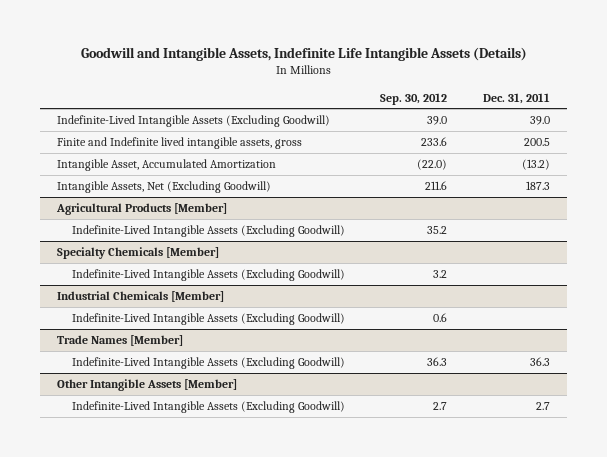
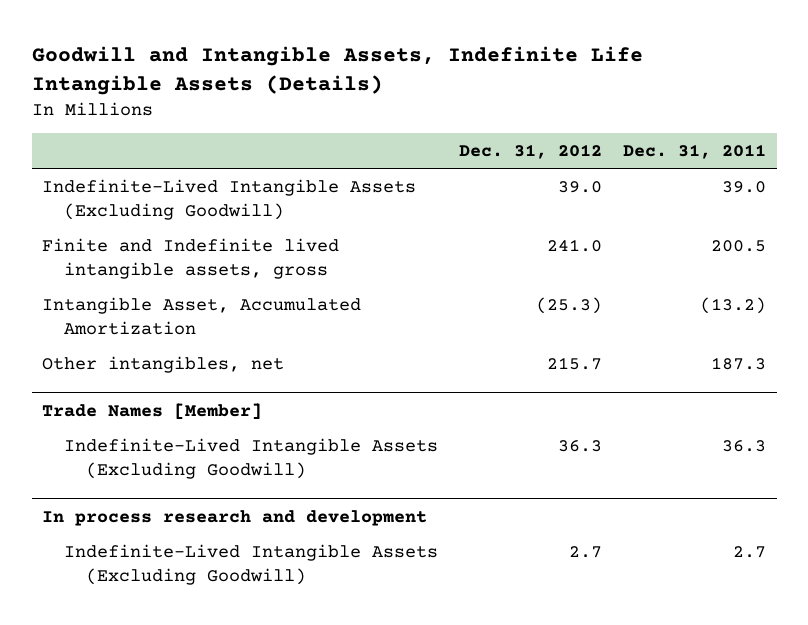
- | Sep. 30, 2012 | Dec. 31, 2011
+ | Dec. 31, 2012 | Dec. 31, 2011
- Intangible Assets, Net (Excluding Goodwill) | 211.6 | 187.3
- Agricultural Products [Member]
- Indefinite-Lived Intangible Assets (Excluding Goodwill) | 35.2 |
- Specialty Chemicals [Member]
- Indefinite-Lived Intangible Assets (Excluding Goodwill) | 3.2 |
- Industrial Chemicals [Member]
- Indefinite-Lived Intangible Assets (Excluding Goodwill) | 0.6 |
+ Other intangibles, net | 215.7 | 187.3
- Other Intangible Assets [Member]
+ In process research and development

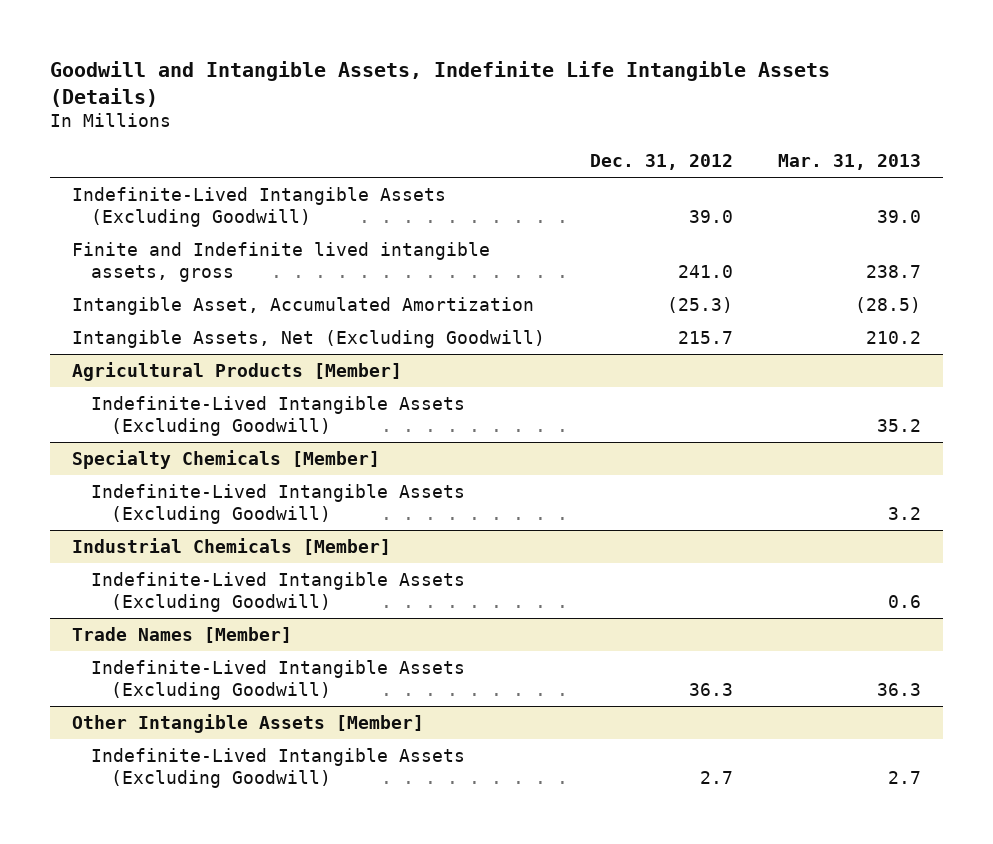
- | Dec. 31, 2012 | Dec. 31, 2011
+ | Dec. 31, 2012 | Mar. 31, 2013
- Other intangibles, net | 215.7 | 187.3
+ Intangible Assets, Net (Excluding Goodwill) | 215.7 | 210.2
+ Agricultural Products [Member]
+ Indefinite-Lived Intangible Assets (Excluding Goodwill) | | 35.2
+ Specialty Chemicals [Member]
+ Indefinite-Lived Intangible Assets (Excluding Goodwill) | | 3.2
+ Industrial Chemicals [Member]
+ Indefinite-Lived Intangible Assets (Excluding Goodwill) | | 0.6
- In process research and development
+ Other Intangible Assets [Member]

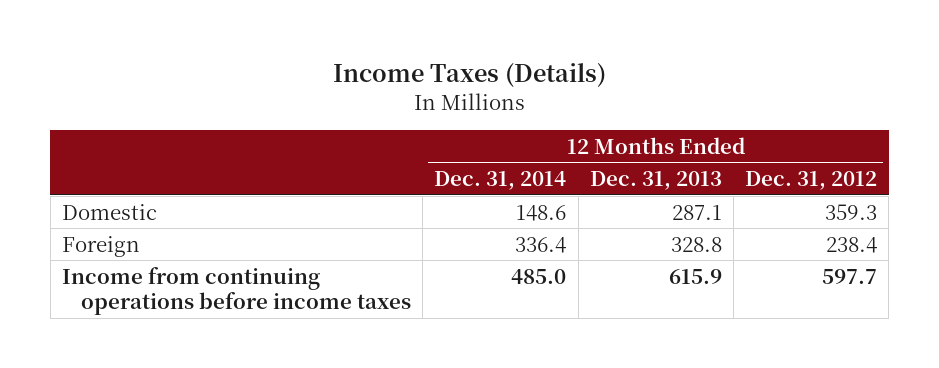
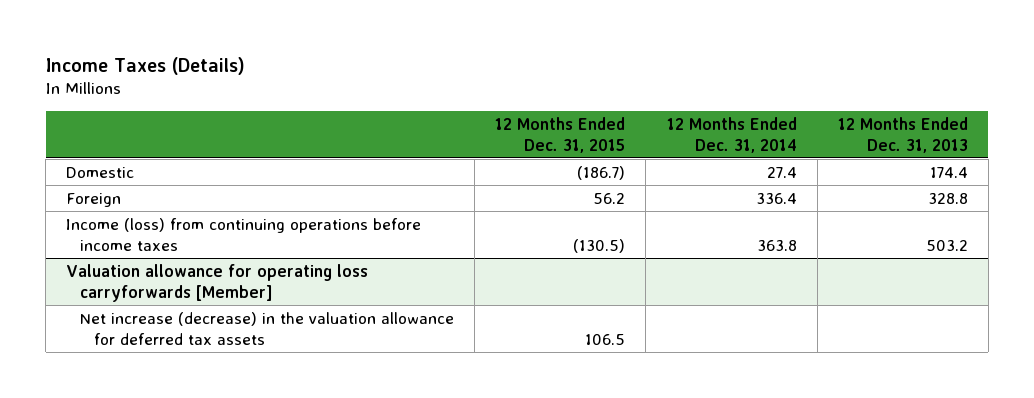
- | 12 Months Ended Dec. 31, 2014 | 12 Months Ended Dec. 31, 2013 | 12 Months Ended Dec. 31, 2012
+ | 12 Months Ended Dec. 31, 2015 | 12 Months Ended Dec. 31, 2014 | 12 Months Ended Dec. 31, 2013
- Domestic | 148.6 | 287.1 | 359.3
+ Domestic | (186.7) | 27.4 | 174.4
- Income from continuing operations before income taxes | 485.0 | 615.9 | 597.7
+ Income (loss) from continuing operations before income taxes | (130.5) | 363.8 | 503.2
+ Valuation allowance for operating loss carryforwards [Member]
+ Net increase (decrease) in the valuation allowance for deferred tax assets | 106.5 | |

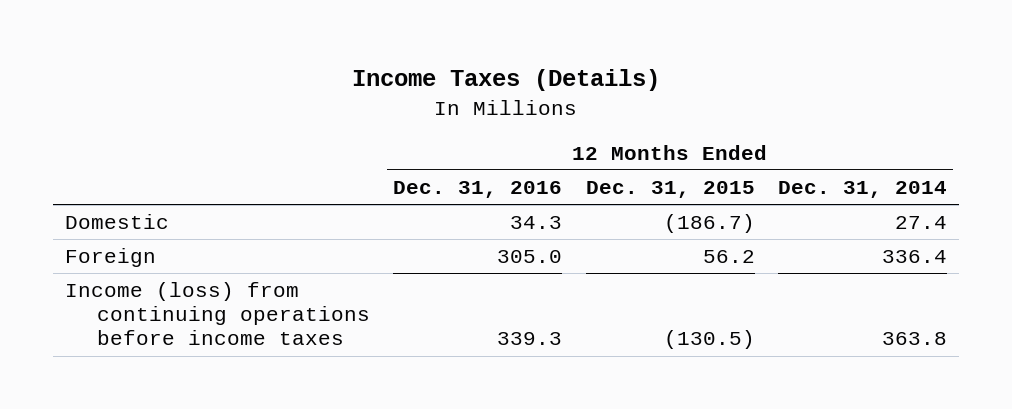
- | 12 Months Ended Dec. 31, 2015 | 12 Months Ended Dec. 31, 2014 | 12 Months Ended Dec. 31, 2013
+ | 12 Months Ended Dec. 31, 2016 | 12 Months Ended Dec. 31, 2015 | 12 Months Ended Dec. 31, 2014
- Valuation allowance for operating loss carryforwards [Member]
- Net increase (decrease) in the valuation allowance for deferred tax assets | 106.5 | |

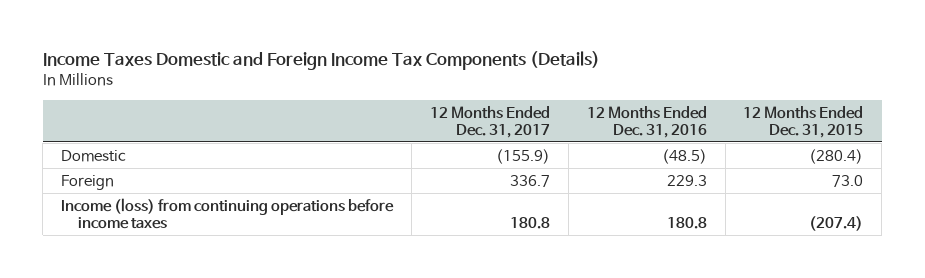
- Income Taxes (Details)
+ Income Taxes Domestic and Foreign Income Tax Components (Details)
- | 12 Months Ended Dec. 31, 2016 | 12 Months Ended Dec. 31, 2015 | 12 Months Ended Dec. 31, 2014
+ | 12 Months Ended Dec. 31, 2017 | 12 Months Ended Dec. 31, 2016 | 12 Months Ended Dec. 31, 2015
- Domestic | 34.3 | (186.7) | 27.4
- Foreign | 305.0 | 56.2 | 336.4
- Income (loss) from continuing operations before income taxes | 339.3 | (130.5) | 363.8
+ Domestic | (155.9) | (48.5) | (280.4)
+ Foreign | 336.7 | 229.3 | 73.0
+ Income (loss) from continuing operations before income taxes | 180.8 | 180.8 | (207.4)

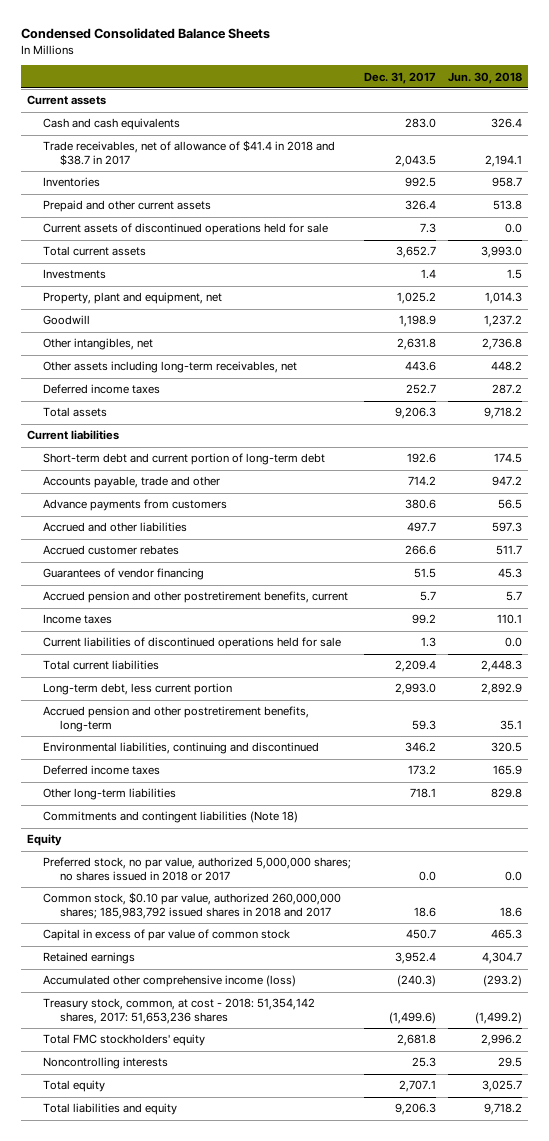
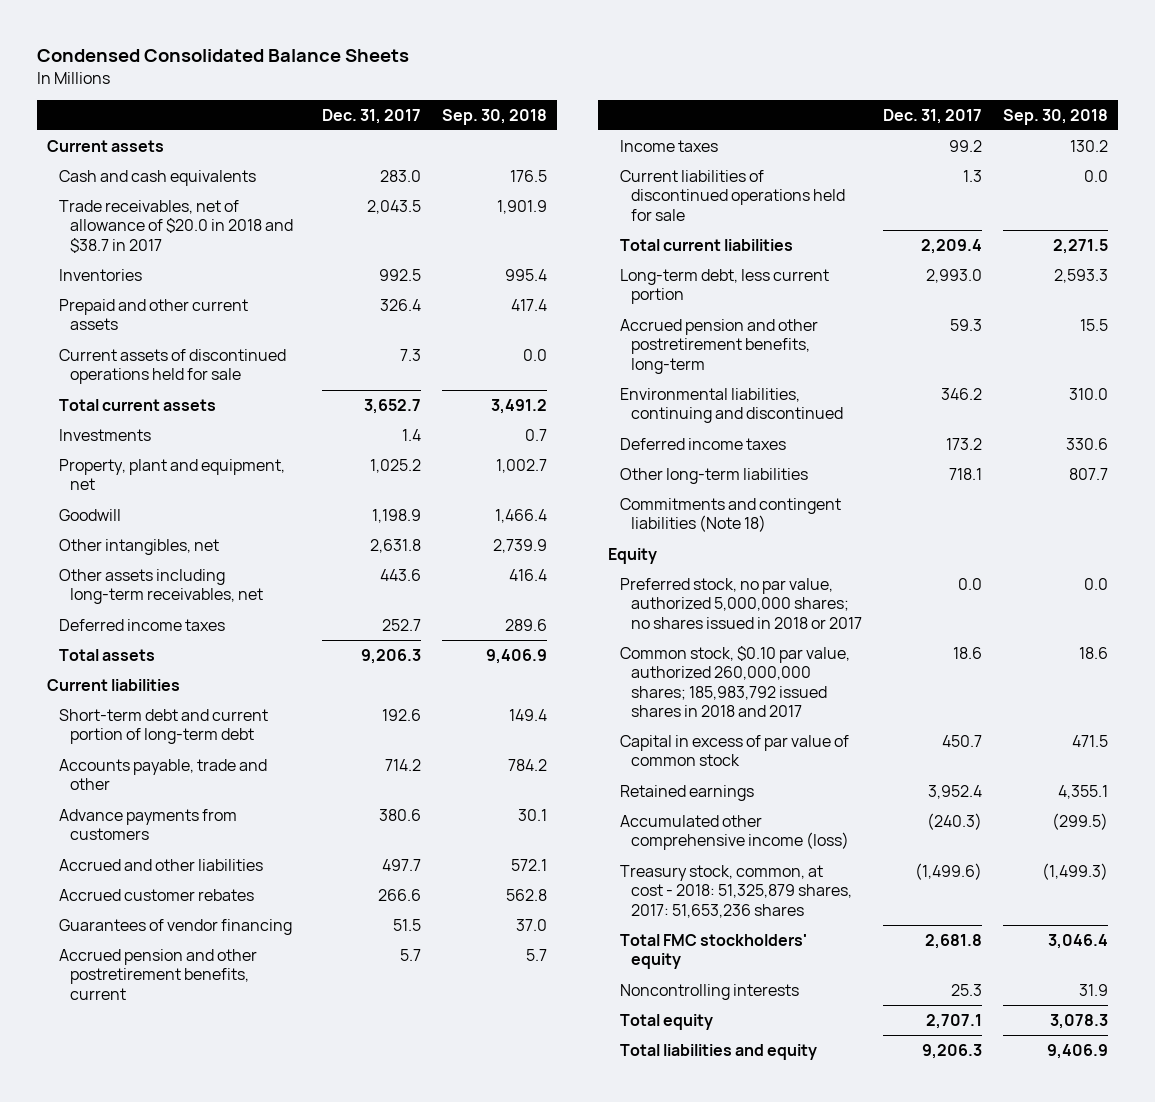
- | Dec. 31, 2017 | Jun. 30, 2018
+ | Dec. 31, 2017 | Sep. 30, 2018
- Trade receivables, net of allowance of $41.4 in 2018 and $38.7 in 2017 | 2,043.5 | 2,194.1
+ Trade receivables, net of allowance of $20.0 in 2018 and $38.7 in 2017 | 2,043.5 | 1,901.9
- Treasury stock, common, at cost - 2018: 51,354,142 shares, 2017: 51,653,236 shares | (1,499.6) | (1,499.2)
+ Treasury stock, common, at cost - 2018: 51,325,879 shares, 2017: 51,653,236 shares | (1,499.6) | (1,499.3)

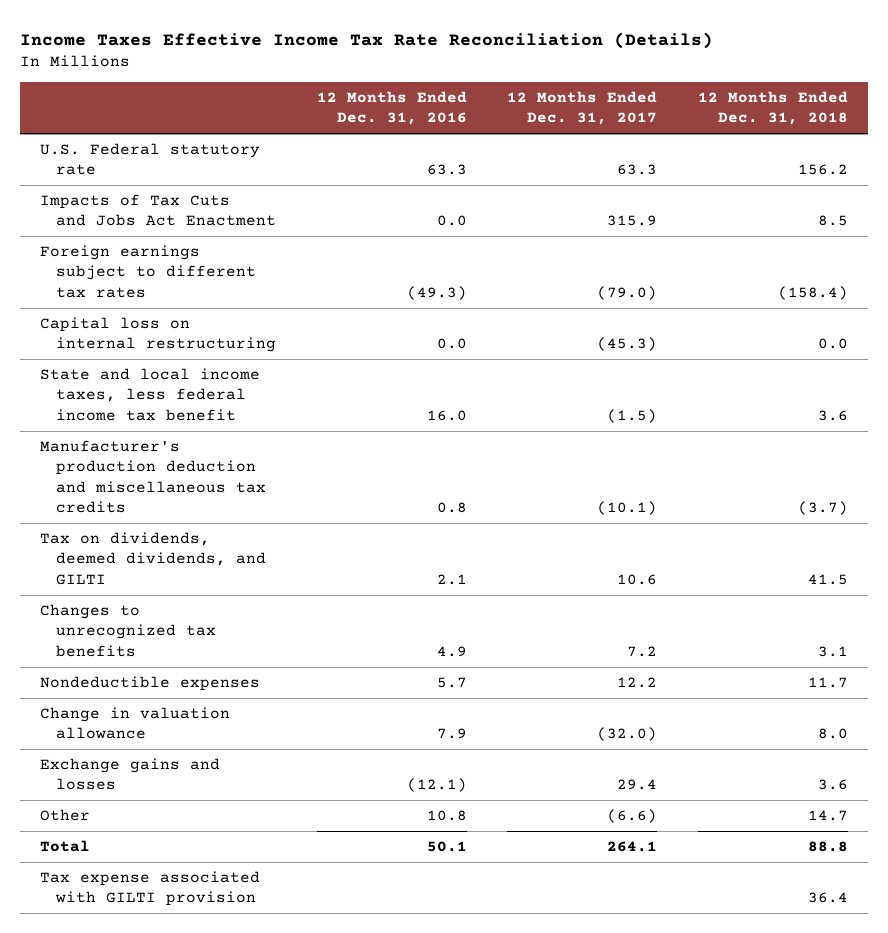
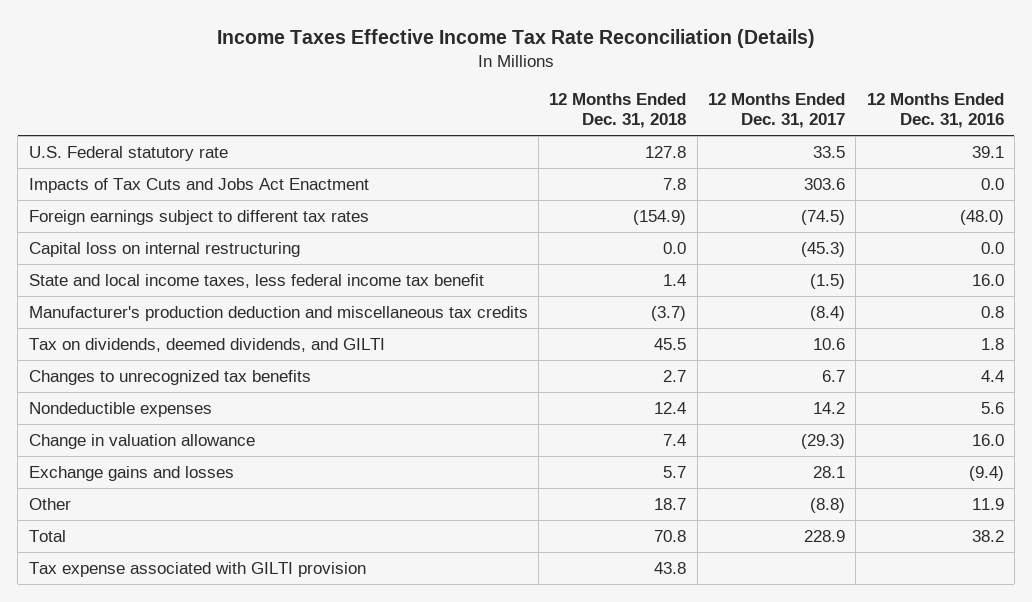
- | 12 Months Ended Dec. 31, 2016 | 12 Months Ended Dec. 31, 2017 | 12 Months Ended Dec. 31, 2018
+ | 12 Months Ended Dec. 31, 2018 | 12 Months Ended Dec. 31, 2017 | 12 Months Ended Dec. 31, 2016
- U.S. Federal statutory rate | 63.3 | 63.3 | 156.2
- Impacts of Tax Cuts and Jobs Act Enactment | 0.0 | 315.9 | 8.5
- Foreign earnings subject to different tax rates | (49.3) | (79.0) | (158.4)
+ U.S. Federal statutory rate | 127.8 | 33.5 | 39.1
+ Impacts of Tax Cuts and Jobs Act Enactment | 7.8 | 303.6 | 0.0
+ Foreign earnings subject to different tax rates | (154.9) | (74.5) | (48.0)
- State and local income taxes, less federal income tax benefit | 16.0 | (1.5) | 3.6
- Manufacturer's production deduction and miscellaneous tax credits | 0.8 | (10.1) | (3.7)
- Tax on dividends, deemed dividends, and GILTI | 2.1 | 10.6 | 41.5
- Changes to unrecognized tax benefits | 4.9 | 7.2 | 3.1
- Nondeductible expenses | 5.7 | 12.2 | 11.7
- Change in valuation allowance | 7.9 | (32.0) | 8.0
- Exchange gains and losses | (12.1) | 29.4 | 3.6
- Other | 10.8 | (6.6) | 14.7
- Total | 50.1 | 264.1 | 88.8
- Tax expense associated with GILTI provision | | | 36.4
+ State and local income taxes, less federal income tax benefit | 1.4 | (1.5) | 16.0
+ Manufacturer's production deduction and miscellaneous tax credits | (3.7) | (8.4) | 0.8
+ Tax on dividends, deemed dividends, and GILTI | 45.5 | 10.6 | 1.8
+ Changes to unrecognized tax benefits | 2.7 | 6.7 | 4.4
+ Nondeductible expenses | 12.4 | 14.2 | 5.6
+ Change in valuation allowance | 7.4 | (29.3) | 16.0
+ Exchange gains and losses | 5.7 | 28.1 | (9.4)
+ Other | 18.7 | (8.8) | 11.9
+ Total | 70.8 | 228.9 | 38.2
+ Tax expense associated with GILTI provision | 43.8 | |

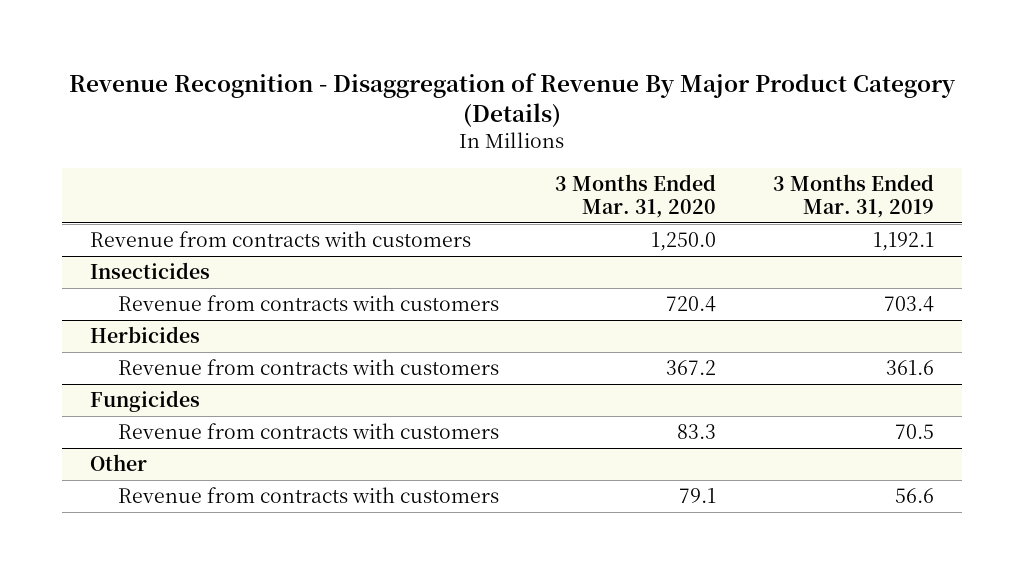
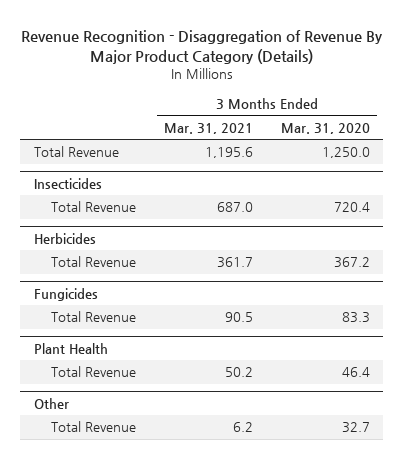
- | 3 Months Ended Mar. 31, 2020 | 3 Months Ended Mar. 31, 2019
+ | 3 Months Ended Mar. 31, 2021 | 3 Months Ended Mar. 31, 2020
- Revenue from contracts with customers | 1,250.0 | 1,192.1
+ Total Revenue | 1,195.6 | 1,250.0
@ Insecticides
- Revenue from contracts with customers | 720.4 | 703.4
+ Total Revenue | 687.0 | 720.4
@ Herbicides
- Revenue from contracts with customers | 367.2 | 361.6
+ Total Revenue | 361.7 | 367.2
@ Fungicides
- Revenue from contracts with customers | 83.3 | 70.5
+ Total Revenue | 90.5 | 83.3
+ Plant Health
+ Total Revenue | 50.2 | 46.4
@ Other
- Revenue from contracts with customers | 79.1 | 56.6
+ Total Revenue | 6.2 | 32.7

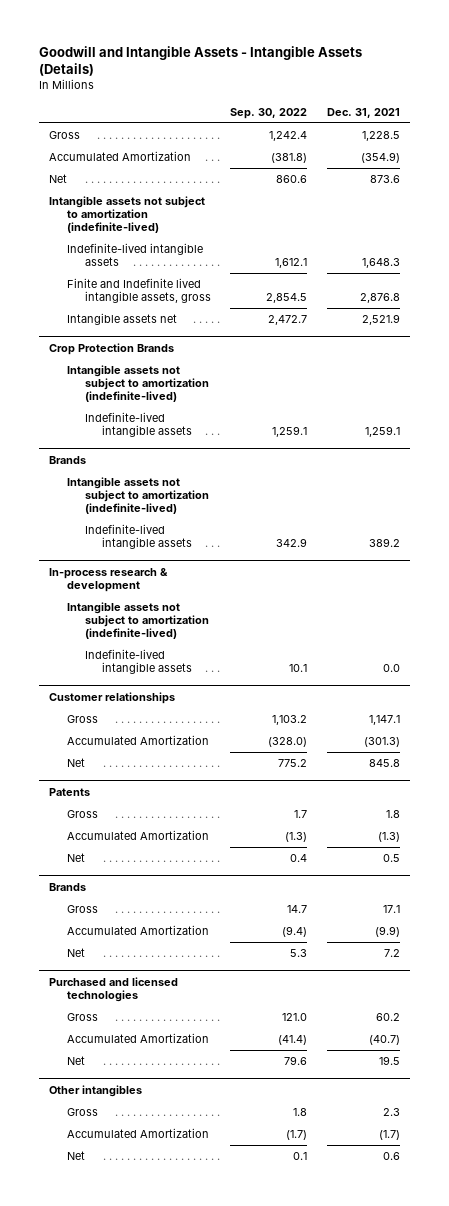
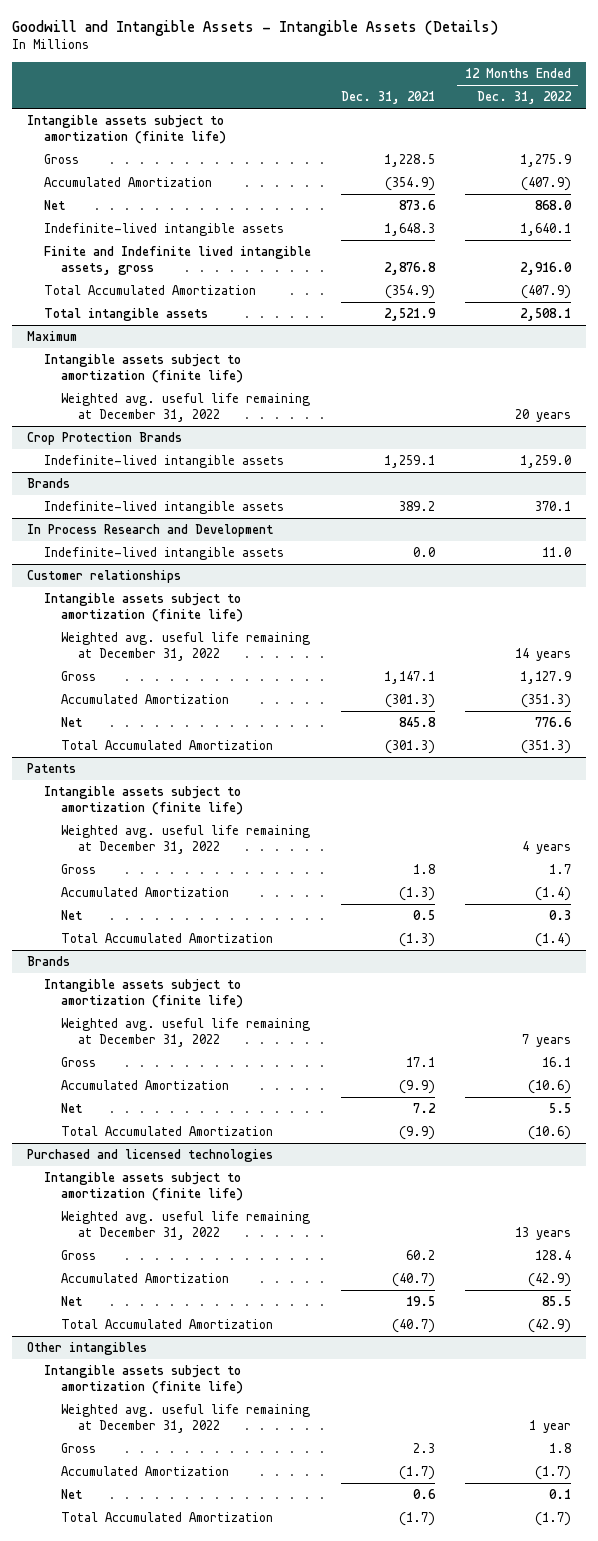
- | Sep. 30, 2022 | Dec. 31, 2021
+ | Dec. 31, 2021 | 12 Months Ended Dec. 31, 2022
+ Intangible assets subject to amortization (finite life)
- Intangible assets not subject to amortization (indefinite-lived)
- Intangible assets net | 2,472.7 | 2,521.9
+ Total Accumulated Amortization | (354.9) | (407.9)
+ Total intangible assets | 2,521.9 | 2,508.1
+ Maximum
+ Intangible assets subject to amortization (finite life)
+ Weighted avg. useful life remaining at December 31, 2022 | | 20 years
@ Crop Protection Brands
- Intangible assets not subject to amortization (indefinite-lived)
@ Brands
- Intangible assets not subject to amortization (indefinite-lived)
- In-process research & development
- Intangible assets not subject to amortization (indefinite-lived)
+ In Process Research and Development
@ Customer relationships
+ Intangible assets subject to amortization (finite life)
+ Weighted avg. useful life remaining at December 31, 2022 | | 14 years
+ Total Accumulated Amortization | (301.3) | (351.3)
@ Patents
+ Intangible assets subject to amortization (finite life)
+ Weighted avg. useful life remaining at December 31, 2022 | | 4 years
+ Total Accumulated Amortization | (1.3) | (1.4)
@ Brands
+ Intangible assets subject to amortization (finite life)
+ Weighted avg. useful life remaining at December 31, 2022 | | 7 years
+ Total Accumulated Amortization | (9.9) | (10.6)
@ Purchased and licensed technologies
+ Intangible assets subject to amortization (finite life)
+ Weighted avg. useful life remaining at December 31, 2022 | | 13 years
+ Total Accumulated Amortization | (40.7) | (42.9)
@ Other intangibles
+ Intangible assets subject to amortization (finite life)
+ Weighted avg. useful life remaining at December 31, 2022 | | 1 year
+ Total Accumulated Amortization | (1.7) | (1.7)

